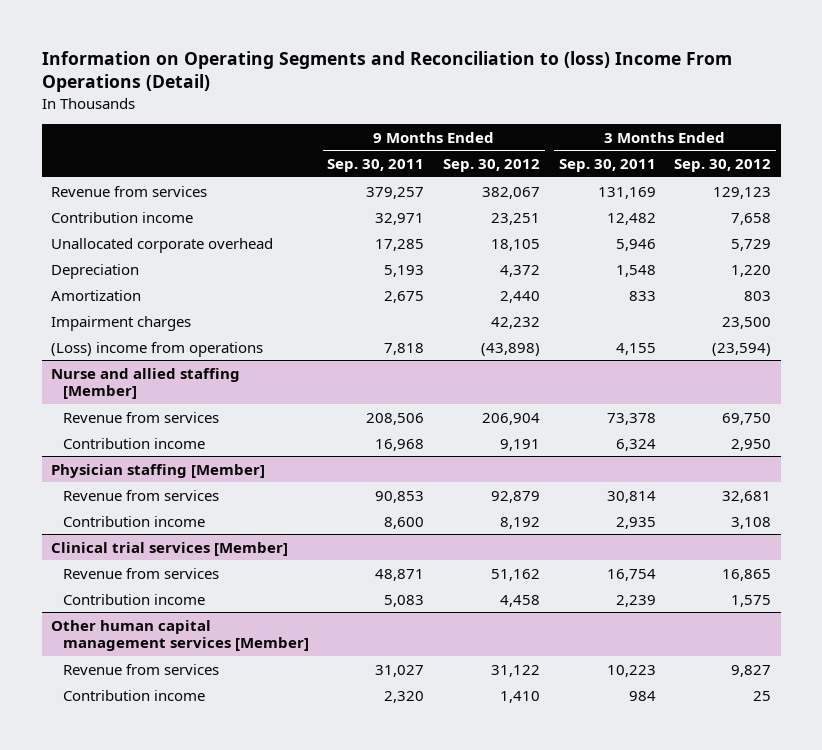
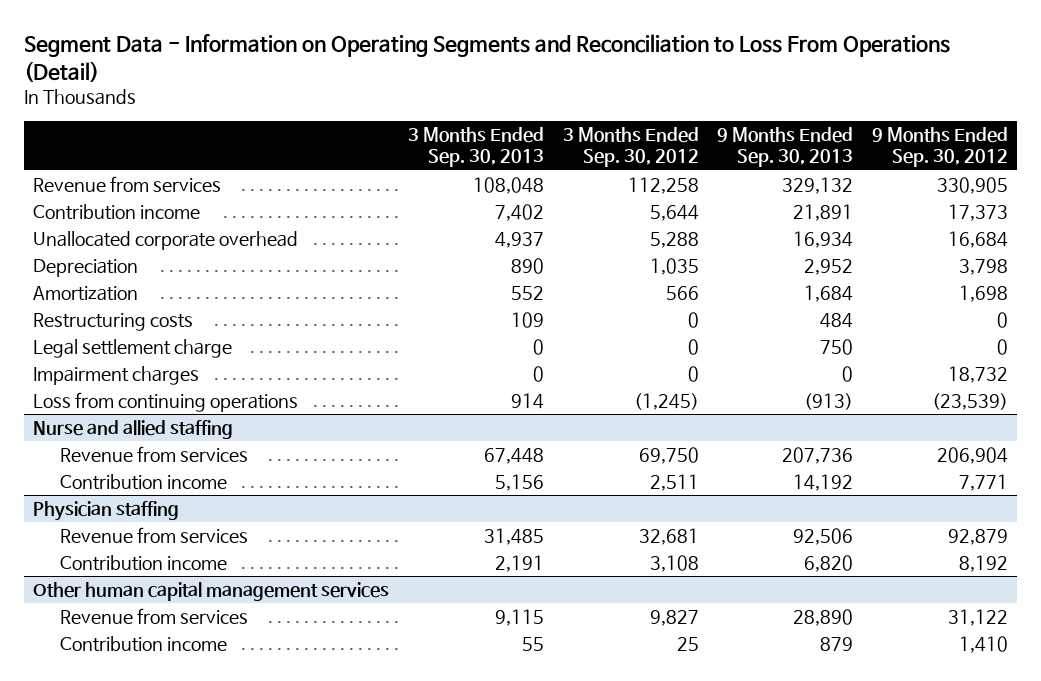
- Information on Operating Segments and Reconciliation to (loss) Income From Operations (Detail)
+ Segment Data - Information on Operating Segments and Reconciliation to Loss From Operations (Detail)
- | 9 Months Ended Sep. 30, 2011 | 9 Months Ended Sep. 30, 2012 | 3 Months Ended Sep. 30, 2011 | 3 Months Ended Sep. 30, 2012
+ | 3 Months Ended Sep. 30, 2013 | 3 Months Ended Sep. 30, 2012 | 9 Months Ended Sep. 30, 2013 | 9 Months Ended Sep. 30, 2012
- Revenue from services | 379,257 | 382,067 | 131,169 | 129,123
- Contribution income | 32,971 | 23,251 | 12,482 | 7,658
- Unallocated corporate overhead | 17,285 | 18,105 | 5,946 | 5,729
- Depreciation | 5,193 | 4,372 | 1,548 | 1,220
- Amortization | 2,675 | 2,440 | 833 | 803
- Impairment charges | | 42,232 | | 23,500
- (Loss) income from operations | 7,818 | (43,898) | 4,155 | (23,594)
- Nurse and allied staffing [Member]
+ Revenue from services | 108,048 | 112,258 | 329,132 | 330,905
+ Contribution income | 7,402 | 5,644 | 21,891 | 17,373
+ Unallocated corporate overhead | 4,937 | 5,288 | 16,934 | 16,684
+ Depreciation | 890 | 1,035 | 2,952 | 3,798
+ Amortization | 552 | 566 | 1,684 | 1,698
+ Restructuring costs | 109 | 0 | 484 | 0
+ Legal settlement charge | 0 | 0 | 750 | 0
+ Impairment charges | 0 | 0 | 0 | 18,732
+ Loss from continuing operations | 914 | (1,245) | (913) | (23,539)
+ Nurse and allied staffing
- Contribution income | 16,968 | 9,191 | 6,324 | 2,950
- Physician staffing [Member]
+ Contribution income | 5,156 | 2,511 | 14,192 | 7,771
+ Physician staffing
- Clinical trial services [Member]
- Revenue from services | 48,871 | 51,162 | 16,754 | 16,865
- Contribution income | 5,083 | 4,458 | 2,239 | 1,575
- Other human capital management services [Member]
+ Other human capital management services

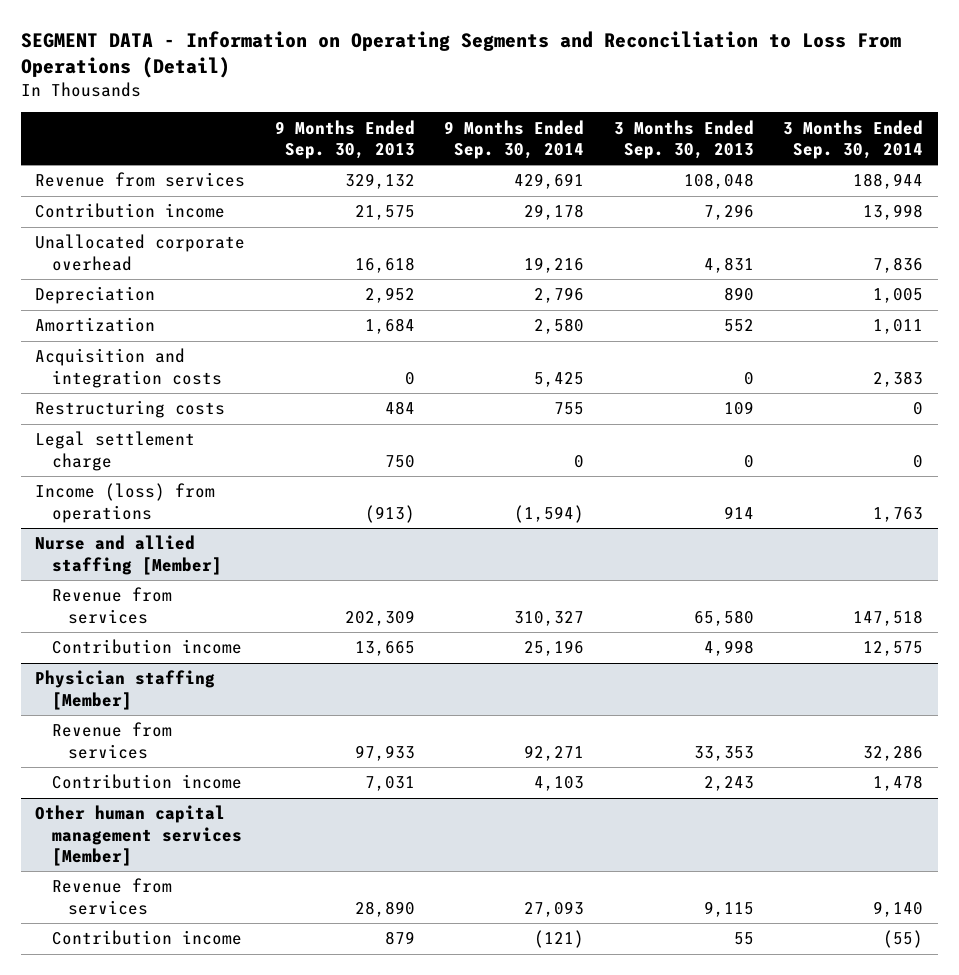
- Segment Data - Information on Operating Segments and Reconciliation to Loss From Operations (Detail)
+ SEGMENT DATA - Information on Operating Segments and Reconciliation to Loss From Operations (Detail)
- | 3 Months Ended Sep. 30, 2013 | 3 Months Ended Sep. 30, 2012 | 9 Months Ended Sep. 30, 2013 | 9 Months Ended Sep. 30, 2012
+ | 9 Months Ended Sep. 30, 2013 | 9 Months Ended Sep. 30, 2014 | 3 Months Ended Sep. 30, 2013 | 3 Months Ended Sep. 30, 2014
- Contribution income | 7,402 | 5,644 | 21,891 | 17,373
- Unallocated corporate overhead | 4,937 | 5,288 | 16,934 | 16,684
+ Contribution income | 21,575 | 29,178 | 7,296 | 13,998
+ Unallocated corporate overhead | 16,618 | 19,216 | 4,831 | 7,836
+ Acquisition and integration costs | 0 | 5,425 | 0 | 2,383
- Impairment charges | 0 | 0 | 0 | 18,732
- Loss from continuing operations | 914 | (1,245) | (913) | (23,539)
- Nurse and allied staffing
- Revenue from services | 67,448 | 69,750 | 207,736 | 206,904
- Contribution income | 5,156 | 2,511 | 14,192 | 7,771
- Physician staffing
- Revenue from services | 31,485 | 32,681 | 92,506 | 92,879
- Contribution income | 2,191 | 3,108 | 6,820 | 8,192
- Other human capital management services
+ Income (loss) from operations | (913) | (1,594) | 914 | 1,763
+ Nurse and allied staffing [Member]
+ Revenue from services | 202,309 | 310,327 | 65,580 | 147,518
+ Contribution income | 13,665 | 25,196 | 4,998 | 12,575
+ Physician staffing [Member]
+ Revenue from services | 97,933 | 92,271 | 33,353 | 32,286
+ Contribution income | 7,031 | 4,103 | 2,243 | 1,478
+ Other human capital management services [Member]

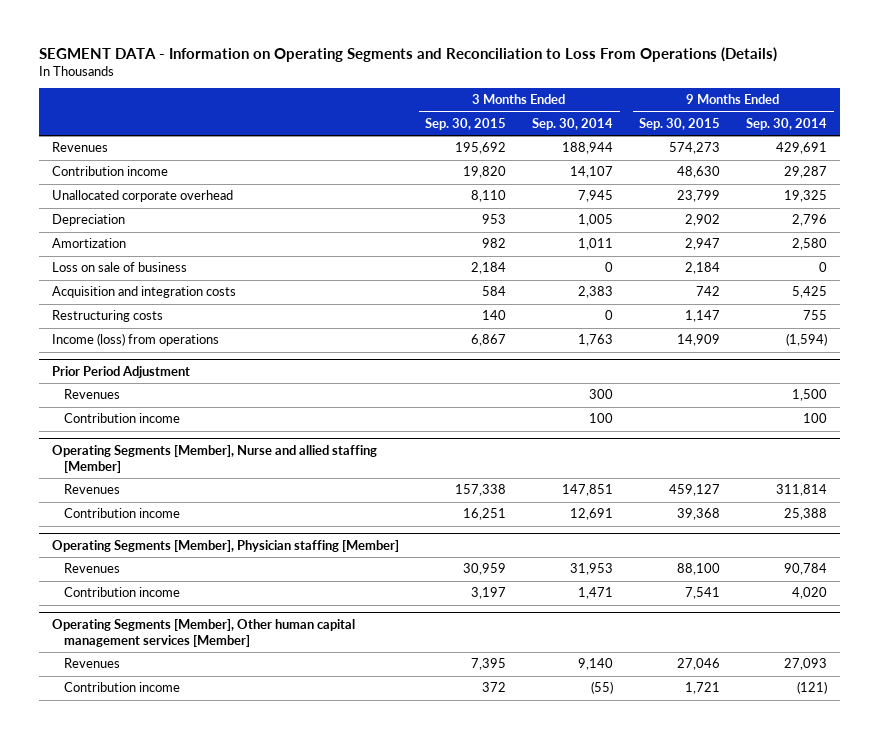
- SEGMENT DATA - Information on Operating Segments and Reconciliation to Loss From Operations (Detail)
+ SEGMENT DATA - Information on Operating Segments and Reconciliation to Loss From Operations (Details)
- | 9 Months Ended Sep. 30, 2013 | 9 Months Ended Sep. 30, 2014 | 3 Months Ended Sep. 30, 2013 | 3 Months Ended Sep. 30, 2014
+ | 3 Months Ended Sep. 30, 2015 | 3 Months Ended Sep. 30, 2014 | 9 Months Ended Sep. 30, 2015 | 9 Months Ended Sep. 30, 2014
- Revenue from services | 329,132 | 429,691 | 108,048 | 188,944
- Contribution income | 21,575 | 29,178 | 7,296 | 13,998
- Unallocated corporate overhead | 16,618 | 19,216 | 4,831 | 7,836
+ Revenues | 195,692 | 188,944 | 574,273 | 429,691
+ Contribution income | 19,820 | 14,107 | 48,630 | 29,287
+ Unallocated corporate overhead | 8,110 | 7,945 | 23,799 | 19,325
+ Loss on sale of business | 2,184 | 0 | 2,184 | 0
- Legal settlement charge | 750 | 0 | 0 | 0
- Nurse and allied staffing [Member]
- Revenue from services | 202,309 | 310,327 | 65,580 | 147,518
- Contribution income | 13,665 | 25,196 | 4,998 | 12,575
- Physician staffing [Member]
- Revenue from services | 97,933 | 92,271 | 33,353 | 32,286
- Contribution income | 7,031 | 4,103 | 2,243 | 1,478
- Other human capital management services [Member]
- Revenue from services | 28,890 | 27,093 | 9,115 | 9,140
+ Prior Period Adjustment
+ Revenues | | 300 | | 1,500
+ Contribution income | | 100 | | 100
+ Operating Segments [Member], Nurse and allied staffing [Member]
+ Revenues | 157,338 | 147,851 | 459,127 | 311,814
+ Contribution income | 16,251 | 12,691 | 39,368 | 25,388
+ Operating Segments [Member], Physician staffing [Member]
+ Revenues | 30,959 | 31,953 | 88,100 | 90,784
+ Contribution income | 3,197 | 1,471 | 7,541 | 4,020
+ Operating Segments [Member], Other human capital management services [Member]
+ Revenues | 7,395 | 9,140 | 27,046 | 27,093

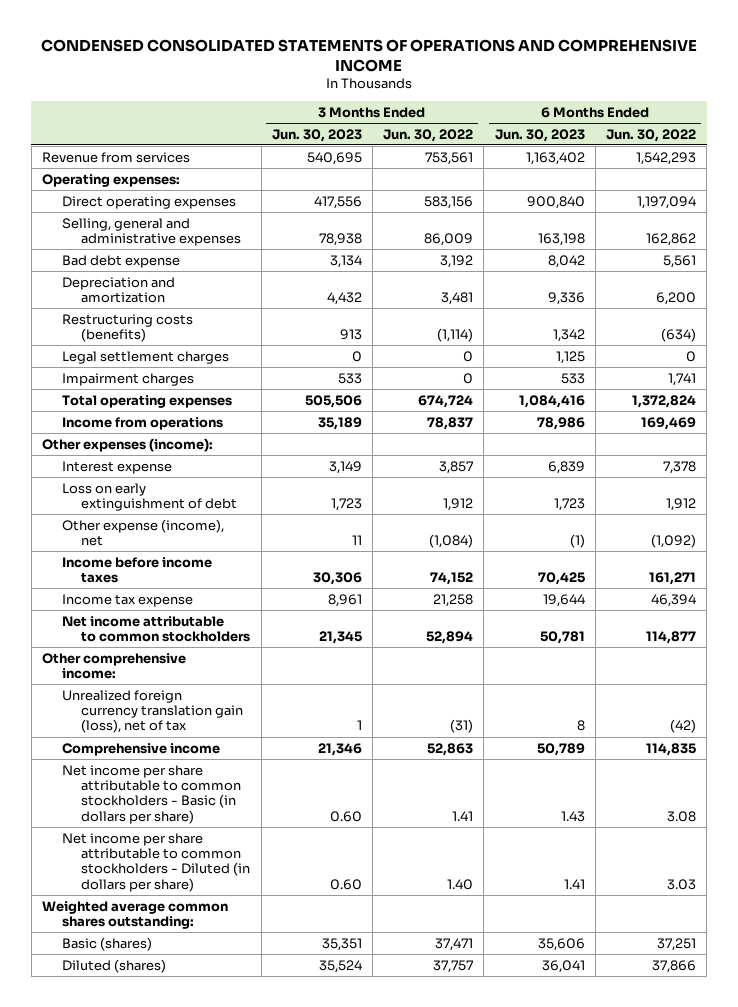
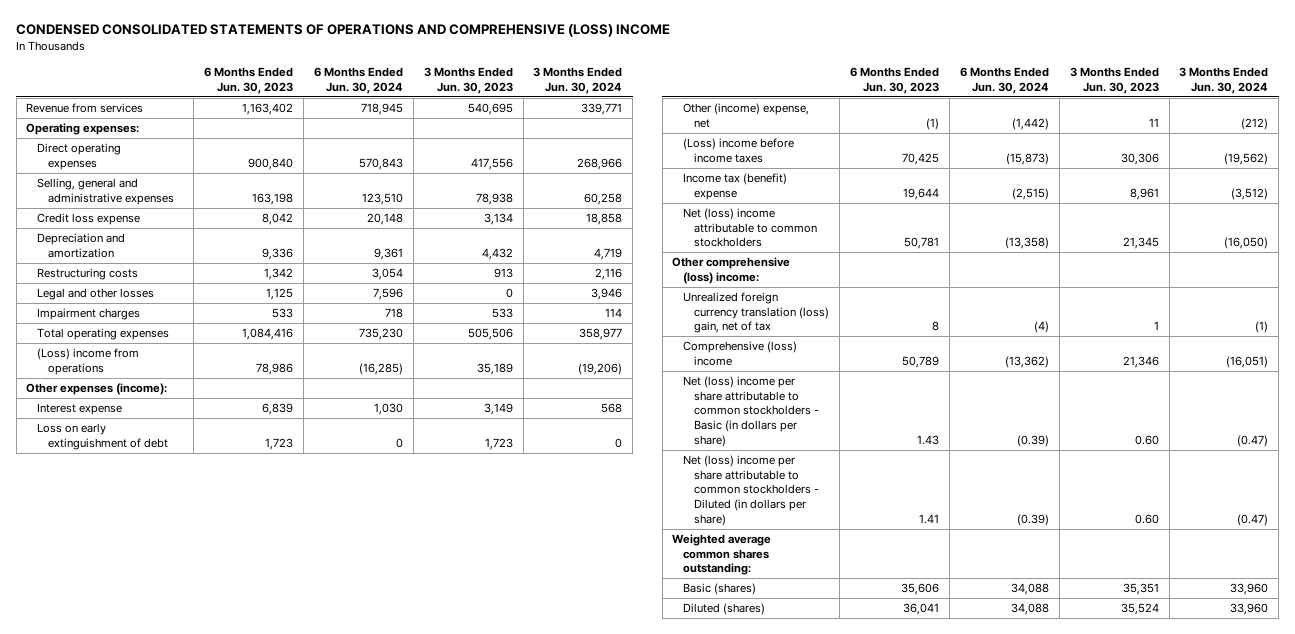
- CONDENSED CONSOLIDATED STATEMENTS OF OPERATIONS AND COMPREHENSIVE INCOME
+ CONDENSED CONSOLIDATED STATEMENTS OF OPERATIONS AND COMPREHENSIVE (LOSS) INCOME
- | 3 Months Ended Jun. 30, 2023 | 3 Months Ended Jun. 30, 2022 | 6 Months Ended Jun. 30, 2023 | 6 Months Ended Jun. 30, 2022
+ | 6 Months Ended Jun. 30, 2023 | 6 Months Ended Jun. 30, 2024 | 3 Months Ended Jun. 30, 2023 | 3 Months Ended Jun. 30, 2024
- Bad debt expense | 3,134 | 3,192 | 8,042 | 5,561
+ Credit loss expense | 8,042 | 20,148 | 3,134 | 18,858
- Restructuring costs (benefits) | 913 | (1,114) | 1,342 | (634)
- Legal settlement charges | 0 | 0 | 1,125 | 0
+ Restructuring costs | 1,342 | 3,054 | 913 | 2,116
+ Legal and other losses | 1,125 | 7,596 | 0 | 3,946
- Income from operations | 35,189 | 78,837 | 78,986 | 169,469
+ (Loss) income from operations | 78,986 | (16,285) | 35,189 | (19,206)
- Other expense (income), net | 11 | (1,084) | (1) | (1,092)
- Income before income taxes | 30,306 | 74,152 | 70,425 | 161,271
- Income tax expense | 8,961 | 21,258 | 19,644 | 46,394
- Net income attributable to common stockholders | 21,345 | 52,894 | 50,781 | 114,877
- Other comprehensive income:
- Unrealized foreign currency translation gain (loss), net of tax | 1 | (31) | 8 | (42)
- Comprehensive income | 21,346 | 52,863 | 50,789 | 114,835
- Net income per share attributable to common stockholders - Basic (in dollars per share) | 0.60 | 1.41 | 1.43 | 3.08
- Net income per share attributable to common stockholders - Diluted (in dollars per share) | 0.60 | 1.40 | 1.41 | 3.03
+ Other (income) expense, net | (1) | (1,442) | 11 | (212)
+ (Loss) income before income taxes | 70,425 | (15,873) | 30,306 | (19,562)
+ Income tax (benefit) expense | 19,644 | (2,515) | 8,961 | (3,512)
+ Net (loss) income attributable to common stockholders | 50,781 | (13,358) | 21,345 | (16,050)
+ Other comprehensive (loss) income:
+ Unrealized foreign currency translation (loss) gain, net of tax | 8 | (4) | 1 | (1)
+ Comprehensive (loss) income | 50,789 | (13,362) | 21,346 | (16,051)
+ Net (loss) income per share attributable to common stockholders - Basic (in dollars per share) | 1.43 | (0.39) | 0.60 | (0.47)
+ Net (loss) income per share attributable to common stockholders - Diluted (in dollars per share) | 1.41 | (0.39) | 0.60 | (0.47)

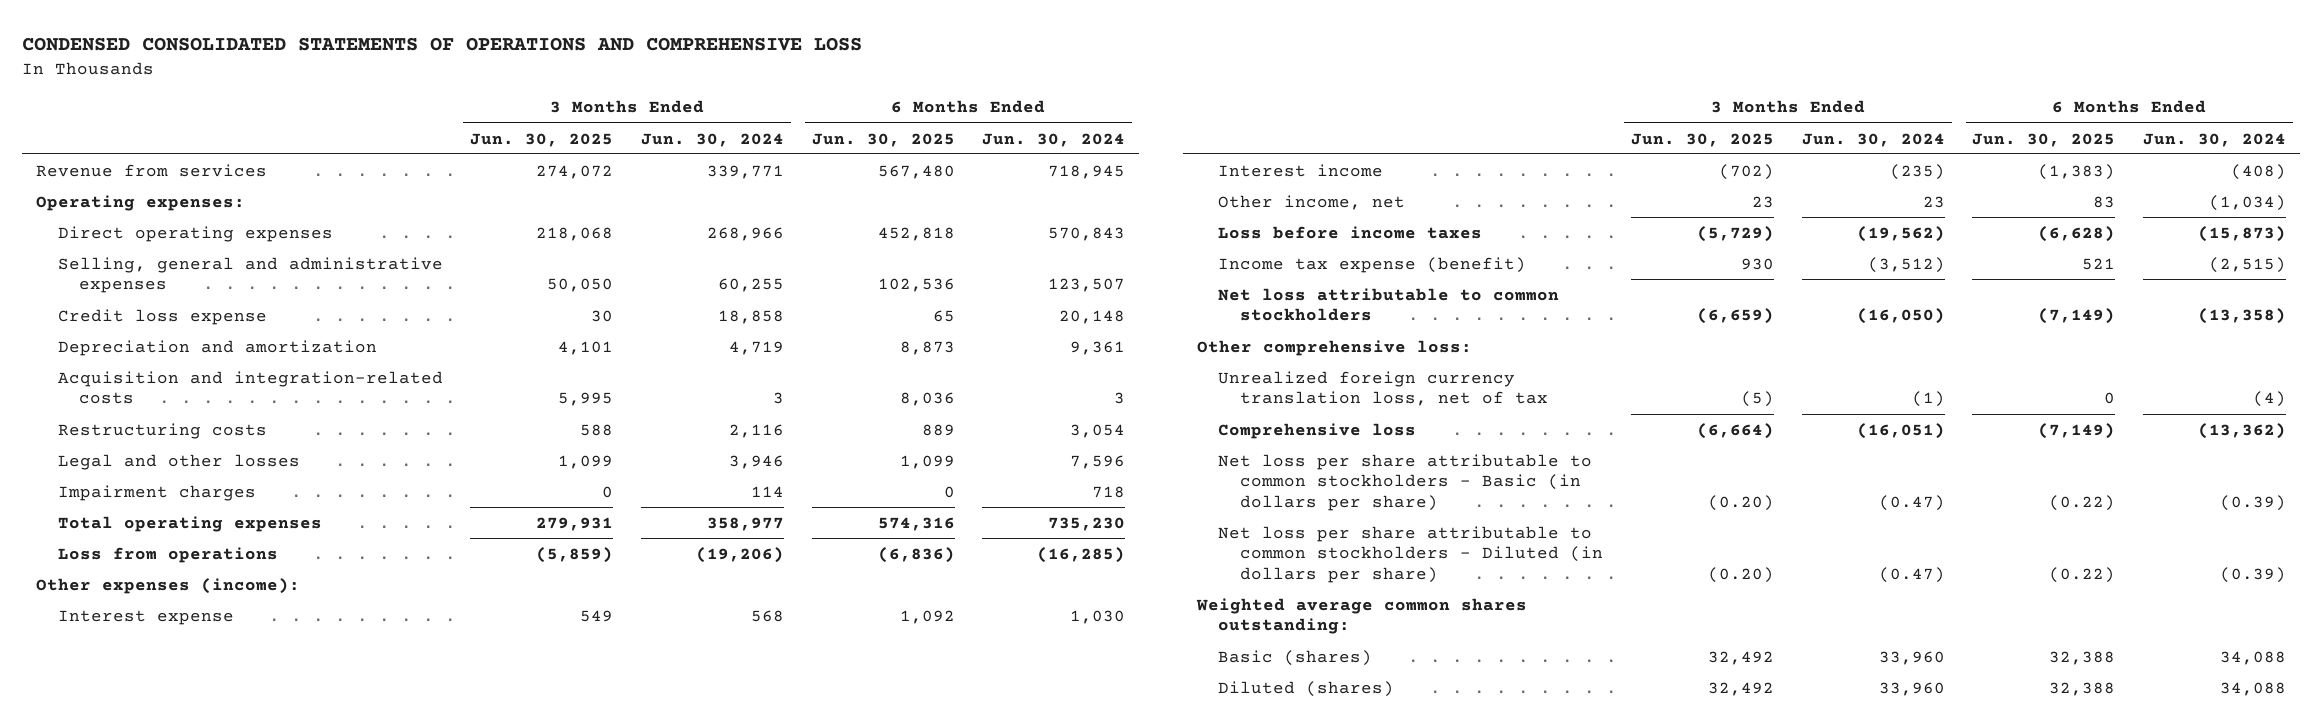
- CONDENSED CONSOLIDATED STATEMENTS OF OPERATIONS AND COMPREHENSIVE (LOSS) INCOME
+ CONDENSED CONSOLIDATED STATEMENTS OF OPERATIONS AND COMPREHENSIVE LOSS
- | 6 Months Ended Jun. 30, 2023 | 6 Months Ended Jun. 30, 2024 | 3 Months Ended Jun. 30, 2023 | 3 Months Ended Jun. 30, 2024
+ | 3 Months Ended Jun. 30, 2025 | 3 Months Ended Jun. 30, 2024 | 6 Months Ended Jun. 30, 2025 | 6 Months Ended Jun. 30, 2024
- Selling, general and administrative expenses | 163,198 | 123,510 | 78,938 | 60,258
+ Selling, general and administrative expenses | 50,050 | 60,255 | 102,536 | 123,507
+ Acquisition and integration-related costs | 5,995 | 3 | 8,036 | 3
- (Loss) income from operations | 78,986 | (16,285) | 35,189 | (19,206)
+ Loss from operations | (5,859) | (19,206) | (6,836) | (16,285)
- Loss on early extinguishment of debt | 1,723 | 0 | 1,723 | 0
- Other (income) expense, net | (1) | (1,442) | 11 | (212)
- (Loss) income before income taxes | 70,425 | (15,873) | 30,306 | (19,562)
- Income tax (benefit) expense | 19,644 | (2,515) | 8,961 | (3,512)
- Net (loss) income attributable to common stockholders | 50,781 | (13,358) | 21,345 | (16,050)
- Other comprehensive (loss) income:
- Unrealized foreign currency translation (loss) gain, net of tax | 8 | (4) | 1 | (1)
- Comprehensive (loss) income | 50,789 | (13,362) | 21,346 | (16,051)
- Net (loss) income per share attributable to common stockholders - Basic (in dollars per share) | 1.43 | (0.39) | 0.60 | (0.47)
- Net (loss) income per share attributable to common stockholders - Diluted (in dollars per share) | 1.41 | (0.39) | 0.60 | (0.47)
+ Interest income | (702) | (235) | (1,383) | (408)
+ Other income, net | 23 | 23 | 83 | (1,034)
+ Loss before income taxes | (5,729) | (19,562) | (6,628) | (15,873)
+ Income tax expense (benefit) | 930 | (3,512) | 521 | (2,515)
+ Net loss attributable to common stockholders | (6,659) | (16,050) | (7,149) | (13,358)
+ Other comprehensive loss:
+ Unrealized foreign currency translation loss, net of tax | (5) | (1) | 0 | (4)
+ Comprehensive loss | (6,664) | (16,051) | (7,149) | (13,362)
+ Net loss per share attributable to common stockholders - Basic (in dollars per share) | (0.20) | (0.47) | (0.22) | (0.39)
+ Net loss per share attributable to common stockholders - Diluted (in dollars per share) | (0.20) | (0.47) | (0.22) | (0.39)

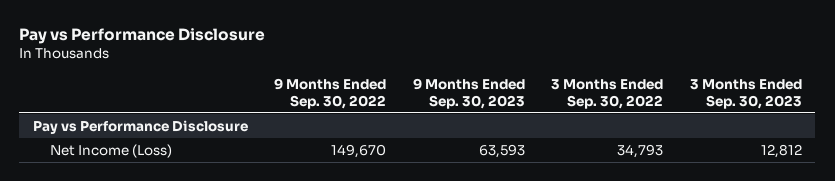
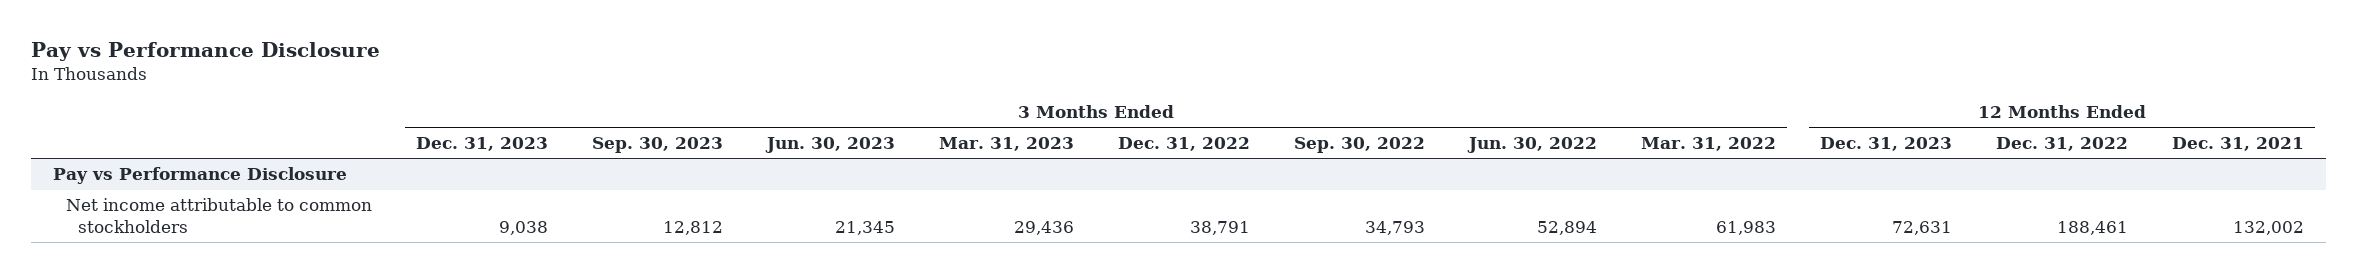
- | 9 Months Ended Sep. 30, 2022 | 9 Months Ended Sep. 30, 2023 | 3 Months Ended Sep. 30, 2022 | 3 Months Ended Sep. 30, 2023
+ | 3 Months Ended Dec. 31, 2023 | 3 Months Ended Sep. 30, 2023 | 3 Months Ended Jun. 30, 2023 | 3 Months Ended Mar. 31, 2023 | 3 Months Ended Dec. 31, 2022 | 3 Months Ended Sep. 30, 2022 | 3 Months Ended Jun. 30, 2022 | 3 Months Ended Mar. 31, 2022 | 12 Months Ended Dec. 31, 2023 | 12 Months Ended Dec. 31, 2022 | 12 Months Ended Dec. 31, 2021
- Net Income (Loss) | 149,670 | 63,593 | 34,793 | 12,812
+ Net income attributable to common stockholders | 9,038 | 12,812 | 21,345 | 29,436 | 38,791 | 34,793 | 52,894 | 61,983 | 72,631 | 188,461 | 132,002

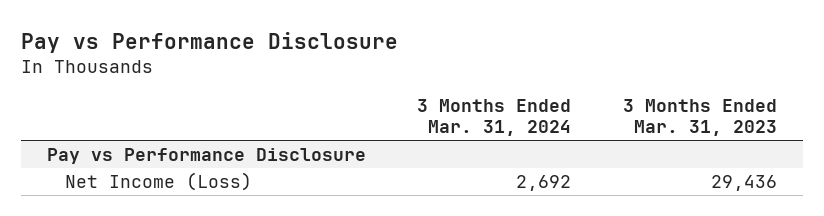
- | 3 Months Ended Dec. 31, 2023 | 3 Months Ended Sep. 30, 2023 | 3 Months Ended Jun. 30, 2023 | 3 Months Ended Mar. 31, 2023 | 3 Months Ended Dec. 31, 2022 | 3 Months Ended Sep. 30, 2022 | 3 Months Ended Jun. 30, 2022 | 3 Months Ended Mar. 31, 2022 | 12 Months Ended Dec. 31, 2023 | 12 Months Ended Dec. 31, 2022 | 12 Months Ended Dec. 31, 2021
+ | 3 Months Ended Mar. 31, 2024 | 3 Months Ended Mar. 31, 2023
- Net income attributable to common stockholders | 9,038 | 12,812 | 21,345 | 29,436 | 38,791 | 34,793 | 52,894 | 61,983 | 72,631 | 188,461 | 132,002
+ Net Income (Loss) | 2,692 | 29,436

